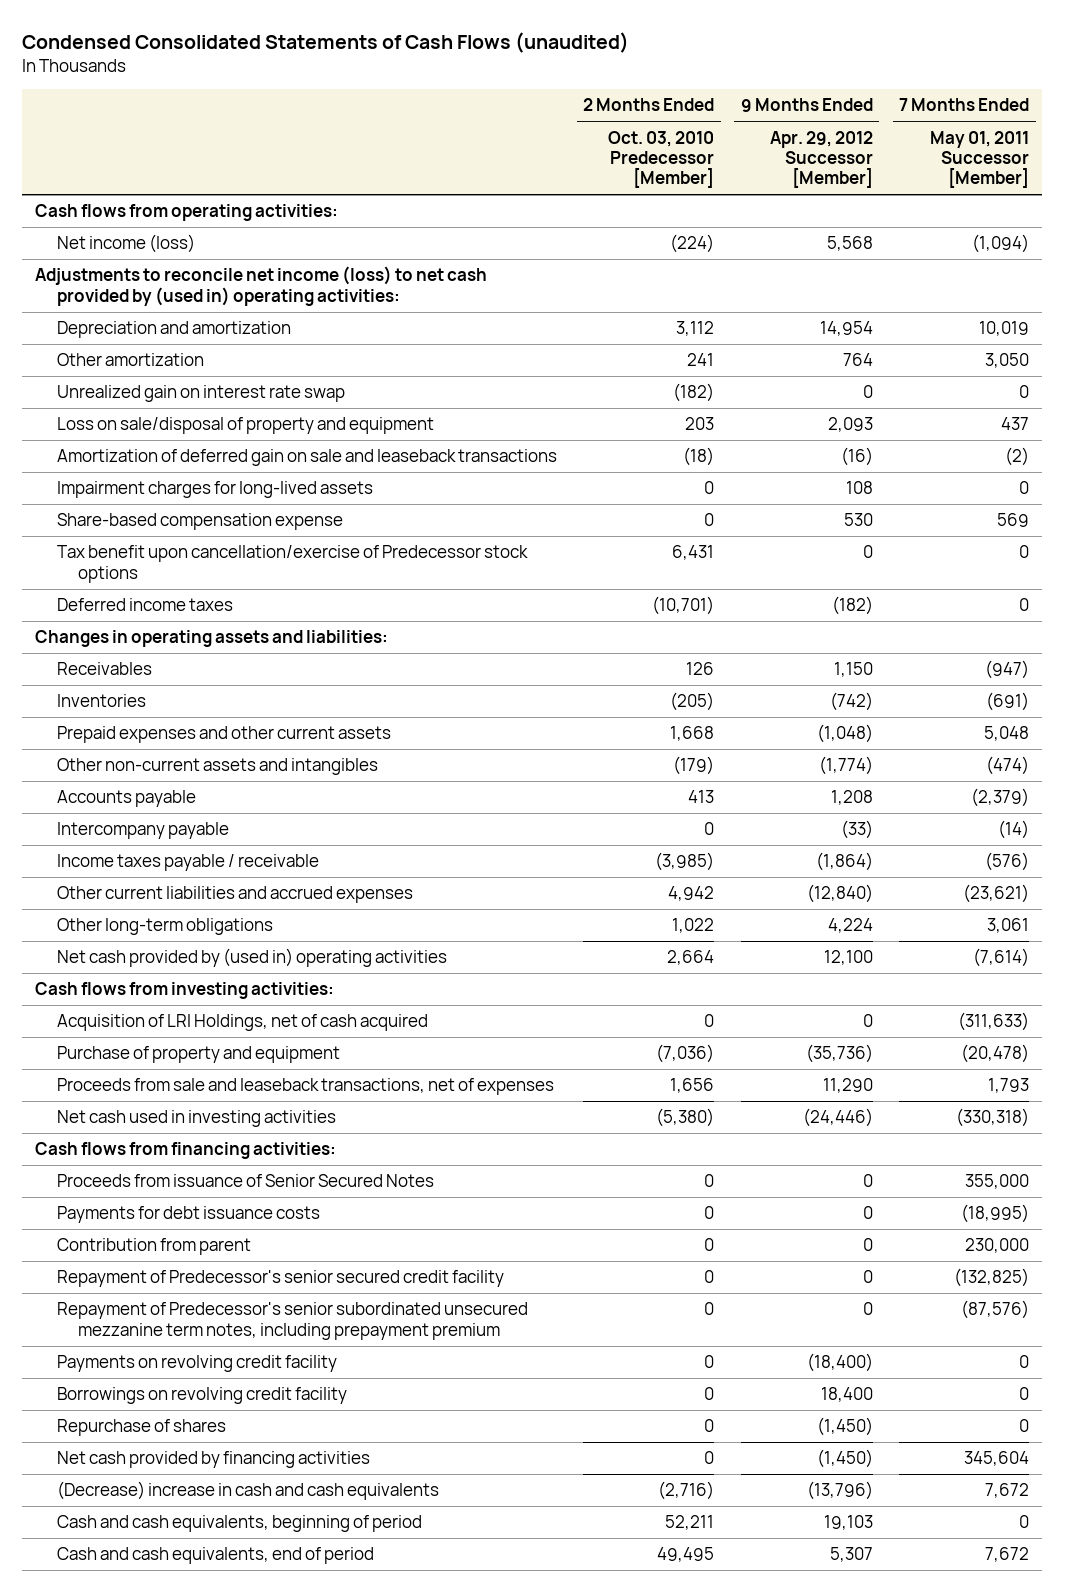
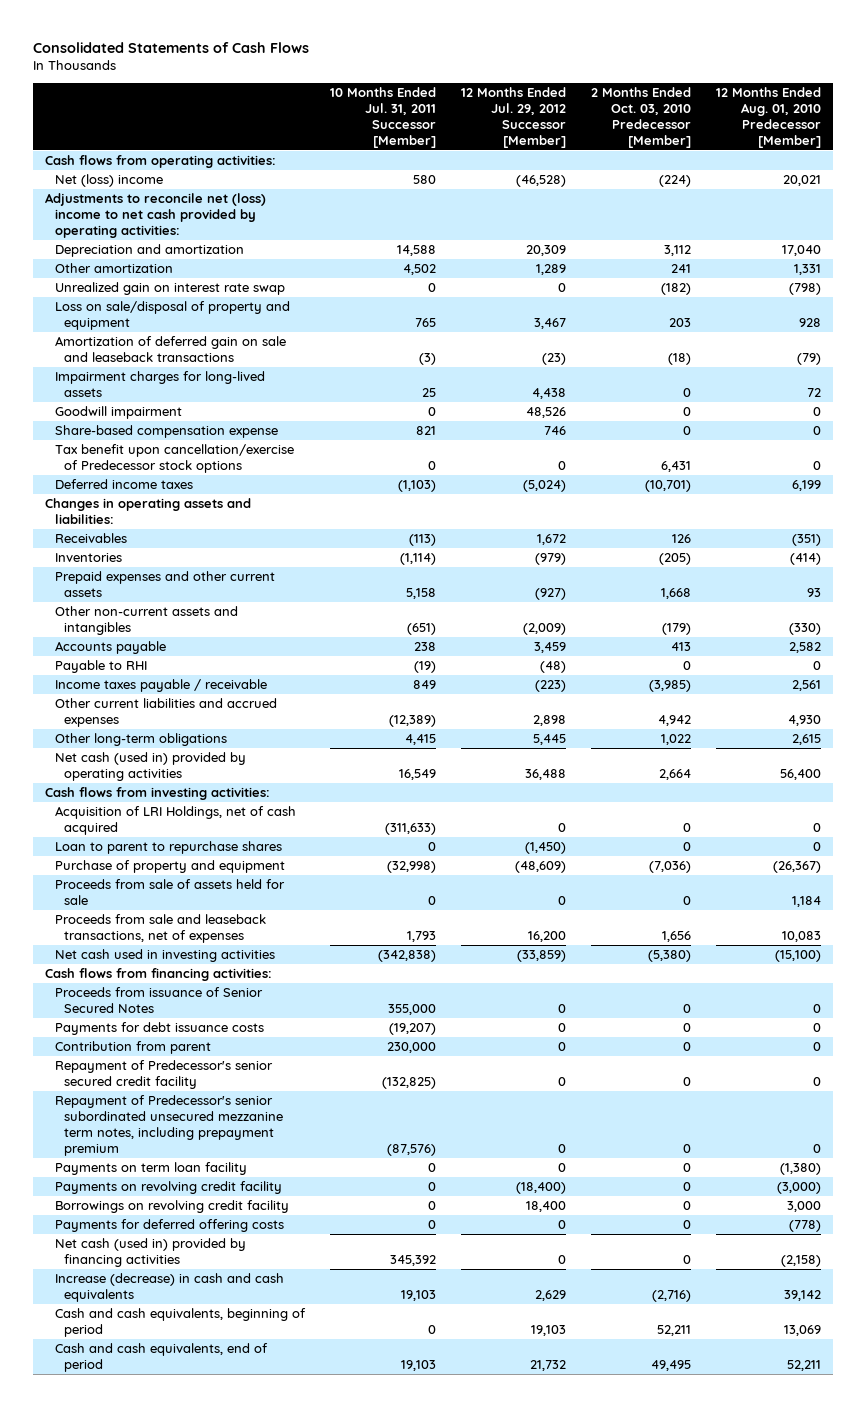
- Condensed Consolidated Statements of Cash Flows (unaudited)
+ Consolidated Statements of Cash Flows
- | 2 Months Ended Oct. 03, 2010 Predecessor [Member] | 9 Months Ended Apr. 29, 2012 Successor [Member] | 7 Months Ended May 01, 2011 Successor [Member]
+ | 10 Months Ended Jul. 31, 2011 Successor [Member] | 12 Months Ended Jul. 29, 2012 Successor [Member] | 2 Months Ended Oct. 03, 2010 Predecessor [Member] | 12 Months Ended Aug. 01, 2010 Predecessor [Member]
- Net income (loss) | (224) | 5,568 | (1,094)
- Adjustments to reconcile net income (loss) to net cash provided by (used in) operating activities:
+ Net (loss) income | 580 | (46,528) | (224) | 20,021
+ Adjustments to reconcile net (loss) income to net cash provided by operating activities:
+ Goodwill impairment | 0 | 48,526 | 0 | 0
- Intercompany payable | 0 | (33) | (14)
+ Payable to RHI | (19) | (48) | 0 | 0
- Net cash provided by (used in) operating activities | 2,664 | 12,100 | (7,614)
+ Net cash (used in) provided by operating activities | 16,549 | 36,488 | 2,664 | 56,400
+ Loan to parent to repurchase shares | 0 | (1,450) | 0 | 0
+ Proceeds from sale of assets held for sale | 0 | 0 | 0 | 1,184
+ Payments on term loan facility | 0 | 0 | 0 | (1,380)
- Repurchase of shares | 0 | (1,450) | 0
- Net cash provided by financing activities | 0 | (1,450) | 345,604
- (Decrease) increase in cash and cash equivalents | (2,716) | (13,796) | 7,672
+ Payments for deferred offering costs | 0 | 0 | 0 | (778)
+ Net cash (used in) provided by financing activities | 345,392 | 0 | 0 | (2,158)
+ Increase (decrease) in cash and cash equivalents | 19,103 | 2,629 | (2,716) | 39,142

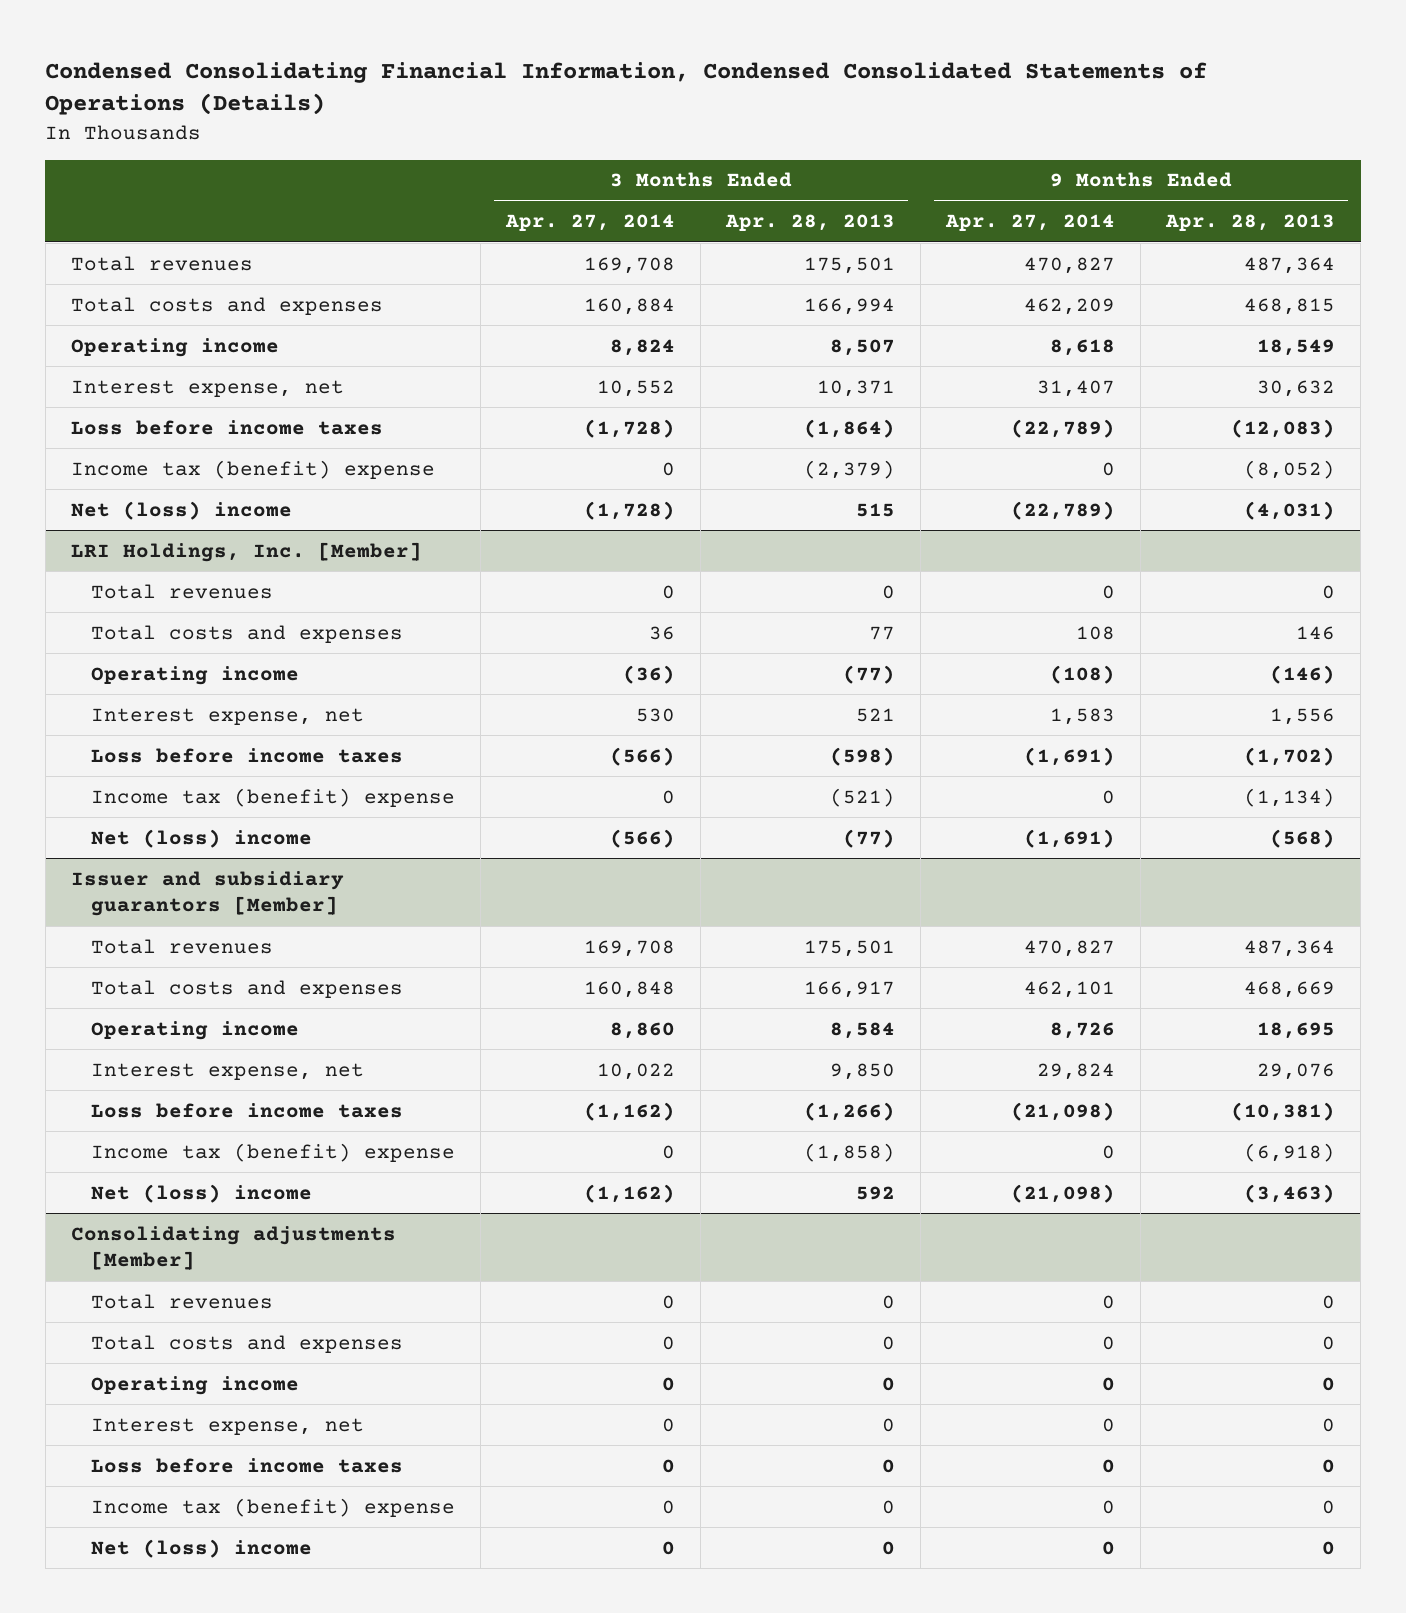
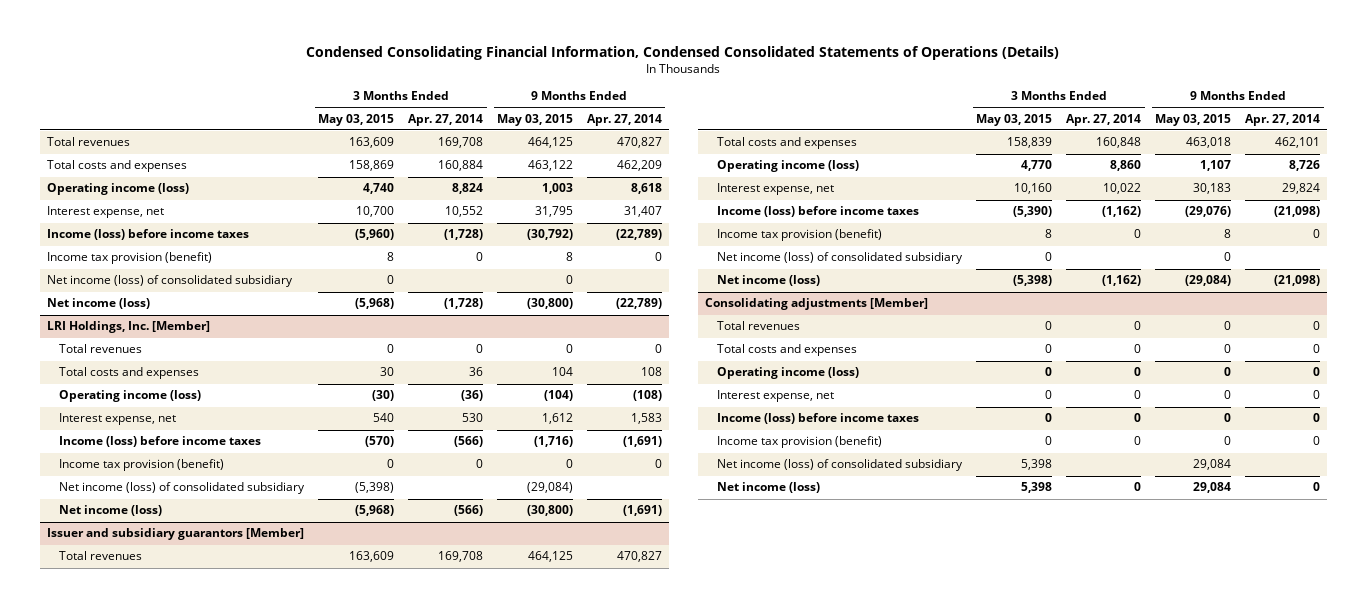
- | 3 Months Ended Apr. 27, 2014 | 3 Months Ended Apr. 28, 2013 | 9 Months Ended Apr. 27, 2014 | 9 Months Ended Apr. 28, 2013
+ | 3 Months Ended May 03, 2015 | 3 Months Ended Apr. 27, 2014 | 9 Months Ended May 03, 2015 | 9 Months Ended Apr. 27, 2014
- Operating income | 8,824 | 8,507 | 8,618 | 18,549
+ Operating income (loss) | 4,740 | 8,824 | 1,003 | 8,618
- Loss before income taxes | (1,728) | (1,864) | (22,789) | (12,083)
- Income tax (benefit) expense | 0 | (2,379) | 0 | (8,052)
- Net (loss) income | (1,728) | 515 | (22,789) | (4,031)
+ Income (loss) before income taxes | (5,960) | (1,728) | (30,792) | (22,789)
+ Income tax provision (benefit) | 8 | 0 | 8 | 0
+ Net income (loss) of consolidated subsidiary | 0 | | 0 |
+ Net income (loss) | (5,968) | (1,728) | (30,800) | (22,789)
@ LRI Holdings, Inc. [Member]
- Operating income | (36) | (77) | (108) | (146)
+ Operating income (loss) | (30) | (36) | (104) | (108)
- Loss before income taxes | (566) | (598) | (1,691) | (1,702)
- Income tax (benefit) expense | 0 | (521) | 0 | (1,134)
- Net (loss) income | (566) | (77) | (1,691) | (568)
+ Income (loss) before income taxes | (570) | (566) | (1,716) | (1,691)
+ Income tax provision (benefit) | 0 | 0 | 0 | 0
+ Net income (loss) of consolidated subsidiary | (5,398) | | (29,084) |
+ Net income (loss) | (5,968) | (566) | (30,800) | (1,691)
@ Issuer and subsidiary guarantors [Member]
- Operating income | 8,860 | 8,584 | 8,726 | 18,695
+ Operating income (loss) | 4,770 | 8,860 | 1,107 | 8,726
- Loss before income taxes | (1,162) | (1,266) | (21,098) | (10,381)
- Income tax (benefit) expense | 0 | (1,858) | 0 | (6,918)
- Net (loss) income | (1,162) | 592 | (21,098) | (3,463)
+ Income (loss) before income taxes | (5,390) | (1,162) | (29,076) | (21,098)
+ Income tax provision (benefit) | 8 | 0 | 8 | 0
+ Net income (loss) of consolidated subsidiary | 0 | | 0 |
+ Net income (loss) | (5,398) | (1,162) | (29,084) | (21,098)
@ Consolidating adjustments [Member]
- Operating income | 0 | 0 | 0 | 0
+ Operating income (loss) | 0 | 0 | 0 | 0
- Loss before income taxes | 0 | 0 | 0 | 0
- Income tax (benefit) expense | 0 | 0 | 0 | 0
- Net (loss) income | 0 | 0 | 0 | 0
+ Income (loss) before income taxes | 0 | 0 | 0 | 0
+ Income tax provision (benefit) | 0 | 0 | 0 | 0
+ Net income (loss) of consolidated subsidiary | 5,398 | | 29,084 |
+ Net income (loss) | 5,398 | 0 | 29,084 | 0

